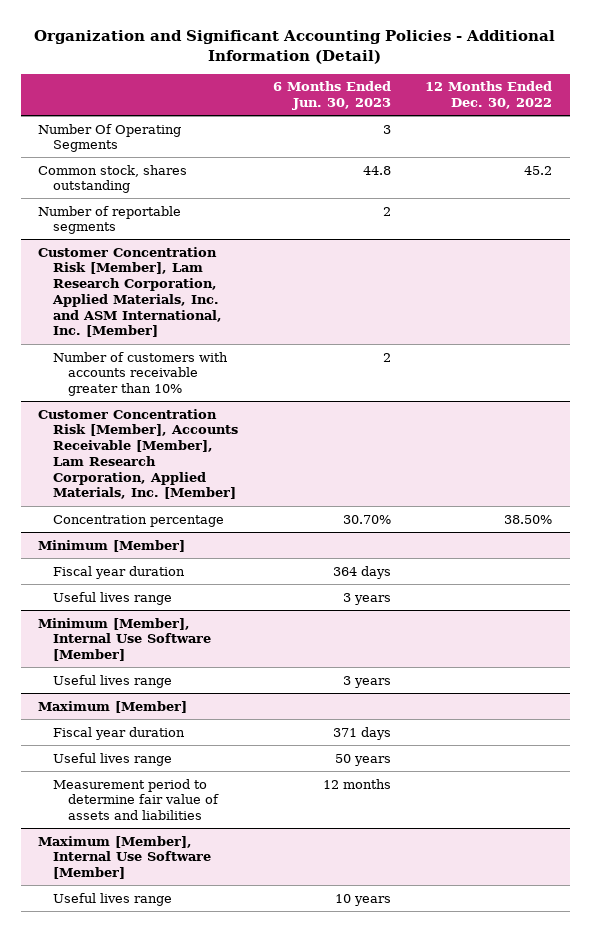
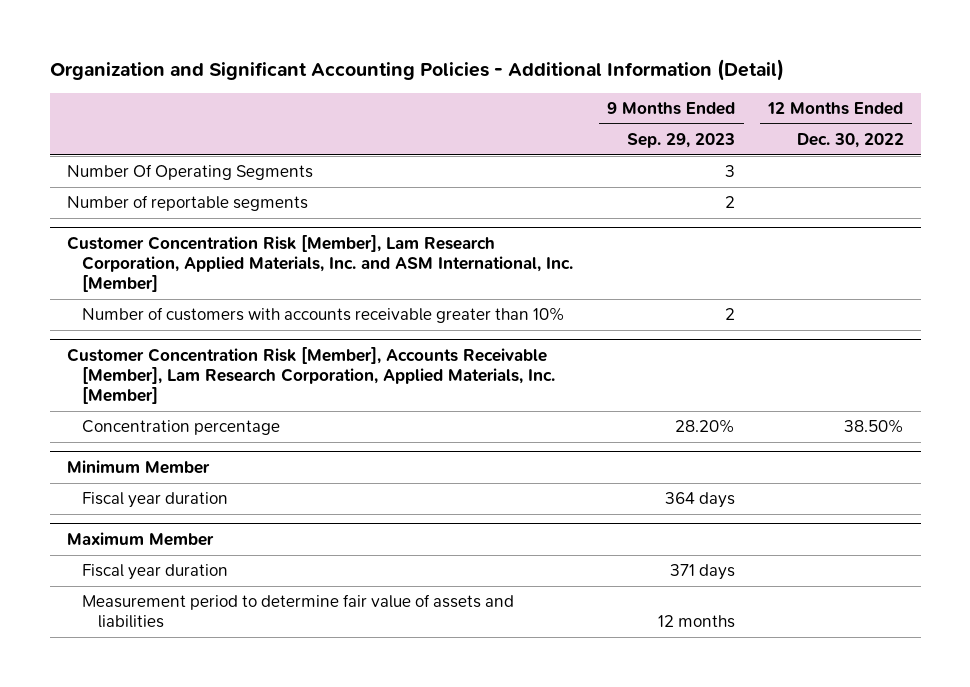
- | 6 Months Ended Jun. 30, 2023 | 12 Months Ended Dec. 30, 2022
+ | 9 Months Ended Sep. 29, 2023 | 12 Months Ended Dec. 30, 2022
- Common stock, shares outstanding | 44.8 | 45.2
- Minimum [Member]
+ Minimum Member
- Useful lives range | 3 years |
- Minimum [Member], Internal Use Software [Member]
- Useful lives range | 3 years |
- Maximum [Member]
+ Maximum Member
- Useful lives range | 50 years |
- Maximum [Member], Internal Use Software [Member]
- Useful lives range | 10 years |

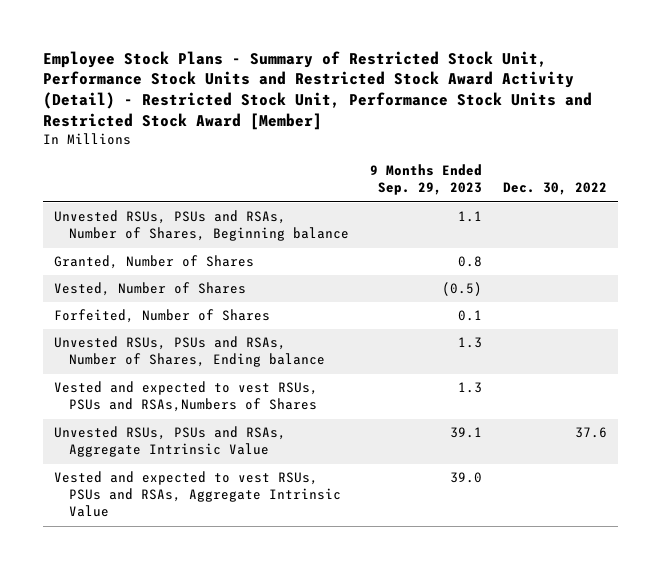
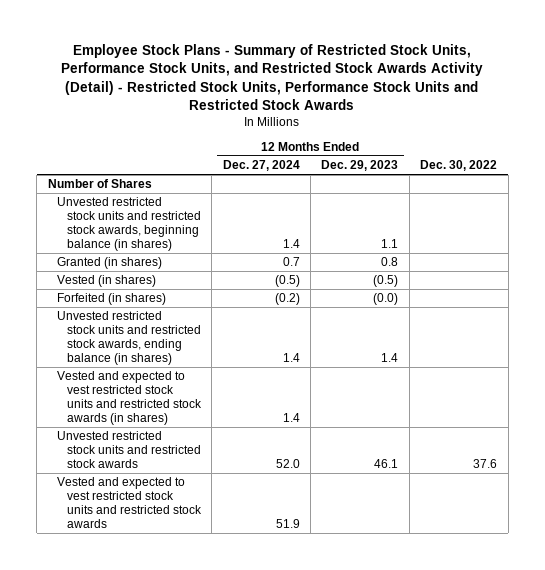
- Employee Stock Plans - Summary of Restricted Stock Unit, Performance Stock Units and Restricted Stock Award Activity (Detail) - Restricted Stock Unit, Performance Stock Units and Restricted Stock Award [Member]
+ Employee Stock Plans - Summary of Restricted Stock Units, Performance Stock Units, and Restricted Stock Awards Activity (Detail) - Restricted Stock Units, Performance Stock Units and Restricted Stock Awards
- | 9 Months Ended Sep. 29, 2023 | Dec. 30, 2022
+ | 12 Months Ended Dec. 27, 2024 | 12 Months Ended Dec. 29, 2023 | Dec. 30, 2022
- Unvested RSUs, PSUs and RSAs, Number of Shares, Beginning balance | 1.1 |
- Granted, Number of Shares | 0.8 |
- Vested, Number of Shares | (0.5) |
- Forfeited, Number of Shares | 0.1 |
- Unvested RSUs, PSUs and RSAs, Number of Shares, Ending balance | 1.3 |
- Vested and expected to vest RSUs, PSUs and RSAs,Numbers of Shares | 1.3 |
- Unvested RSUs, PSUs and RSAs, Aggregate Intrinsic Value | 39.1 | 37.6
- Vested and expected to vest RSUs, PSUs and RSAs, Aggregate Intrinsic Value | 39.0 |
+ Number of Shares
+ Unvested restricted stock units and restricted stock awards, beginning balance (in shares) | 1.4 | 1.1 |
+ Granted (in shares) | 0.7 | 0.8 |
+ Vested (in shares) | (0.5) | (0.5) |
+ Forfeited (in shares) | (0.2) | (0.0) |
+ Unvested restricted stock units and restricted stock awards, ending balance (in shares) | 1.4 | 1.4 |
+ Vested and expected to vest restricted stock units and restricted stock awards (in shares) | 1.4 | |
+ Unvested restricted stock units and restricted stock awards | 52.0 | 46.1 | 37.6
+ Vested and expected to vest restricted stock units and restricted stock awards | 51.9 | |

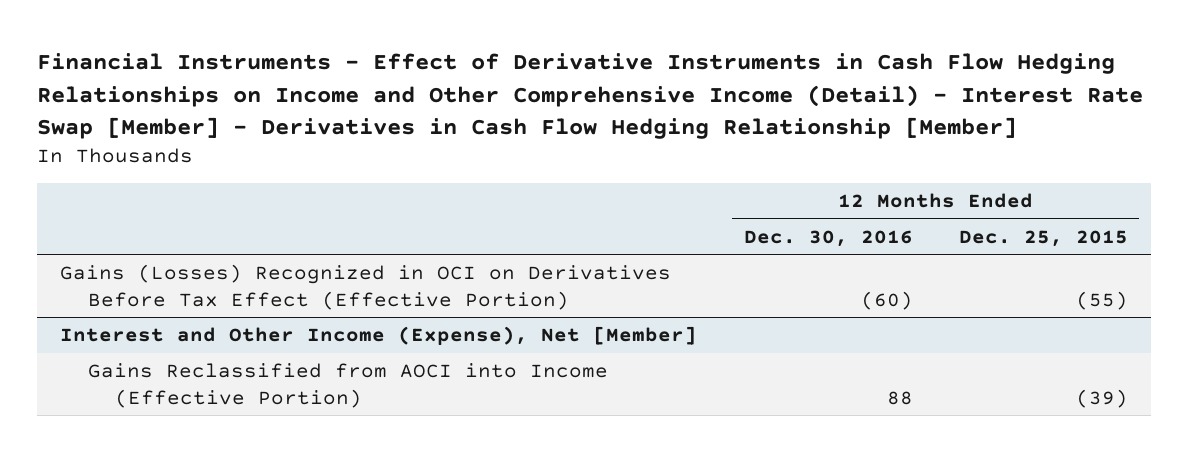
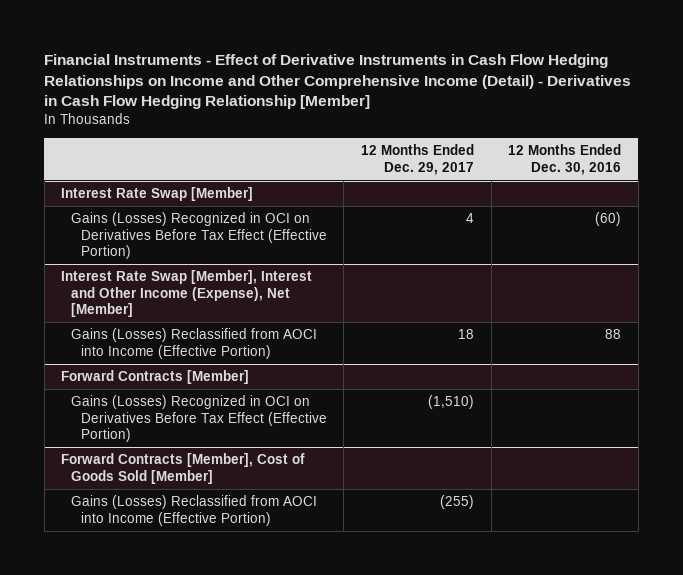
- Financial Instruments - Effect of Derivative Instruments in Cash Flow Hedging Relationships on Income and Other Comprehensive Income (Detail) - Interest Rate Swap [Member] - Derivatives in Cash Flow Hedging Relationship [Member]
+ Financial Instruments - Effect of Derivative Instruments in Cash Flow Hedging Relationships on Income and Other Comprehensive Income (Detail) - Derivatives in Cash Flow Hedging Relationship [Member]
- | 12 Months Ended Dec. 30, 2016 | 12 Months Ended Dec. 25, 2015
+ | 12 Months Ended Dec. 29, 2017 | 12 Months Ended Dec. 30, 2016
- Gains (Losses) Recognized in OCI on Derivatives Before Tax Effect (Effective Portion) | (60) | (55)
- Interest and Other Income (Expense), Net [Member]
- Gains Reclassified from AOCI into Income (Effective Portion) | 88 | (39)
+ Interest Rate Swap [Member]
+ Gains (Losses) Recognized in OCI on Derivatives Before Tax Effect (Effective Portion) | 4 | (60)
+ Interest Rate Swap [Member], Interest and Other Income (Expense), Net [Member]
+ Gains (Losses) Reclassified from AOCI into Income (Effective Portion) | 18 | 88
+ Forward Contracts [Member]
+ Gains (Losses) Recognized in OCI on Derivatives Before Tax Effect (Effective Portion) | (1,510) |
+ Forward Contracts [Member], Cost of Goods Sold [Member]
+ Gains (Losses) Reclassified from AOCI into Income (Effective Portion) | (255) |

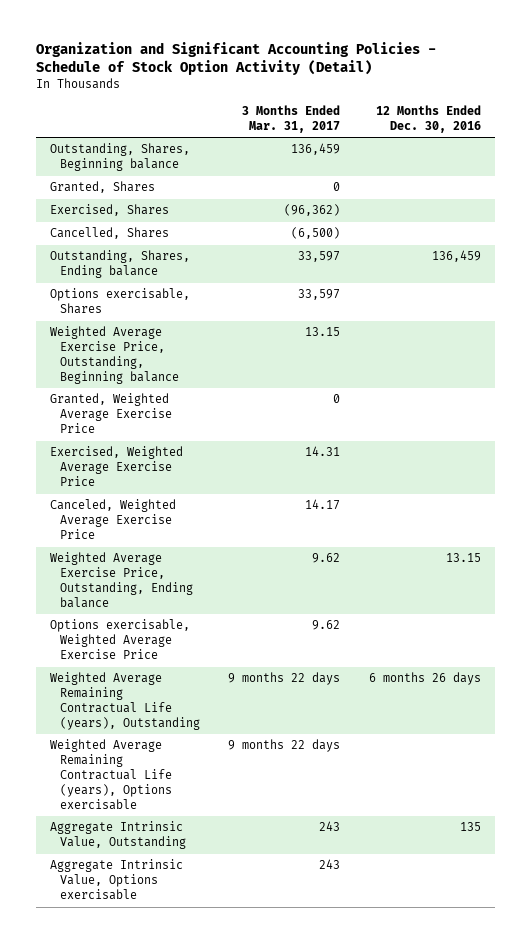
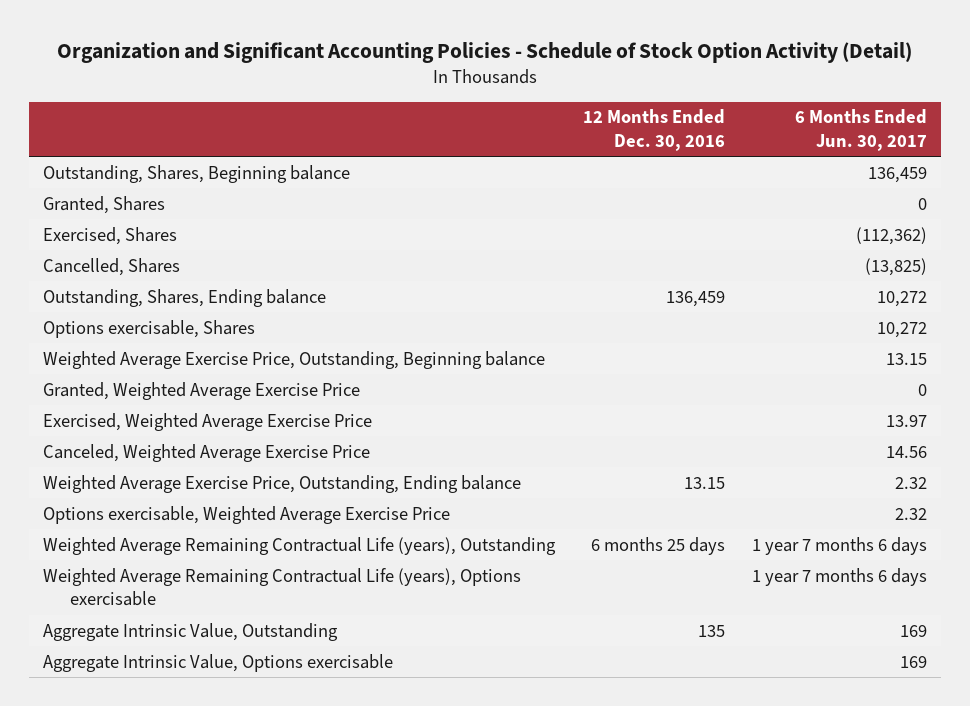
- | 3 Months Ended Mar. 31, 2017 | 12 Months Ended Dec. 30, 2016
+ | 12 Months Ended Dec. 30, 2016 | 6 Months Ended Jun. 30, 2017
- Weighted Average Remaining Contractual Life (years), Outstanding | 9 months 22 days | 6 months 26 days
+ Weighted Average Remaining Contractual Life (years), Outstanding | 6 months 25 days | 1 year 7 months 6 days

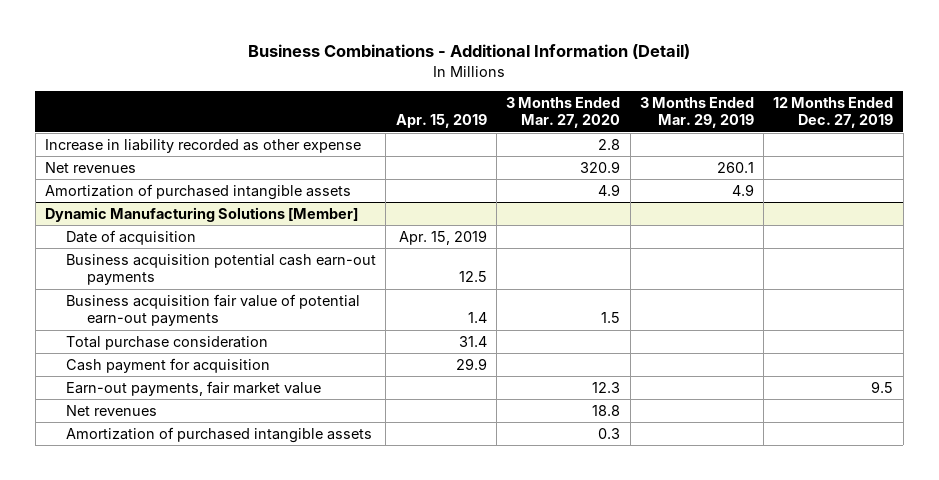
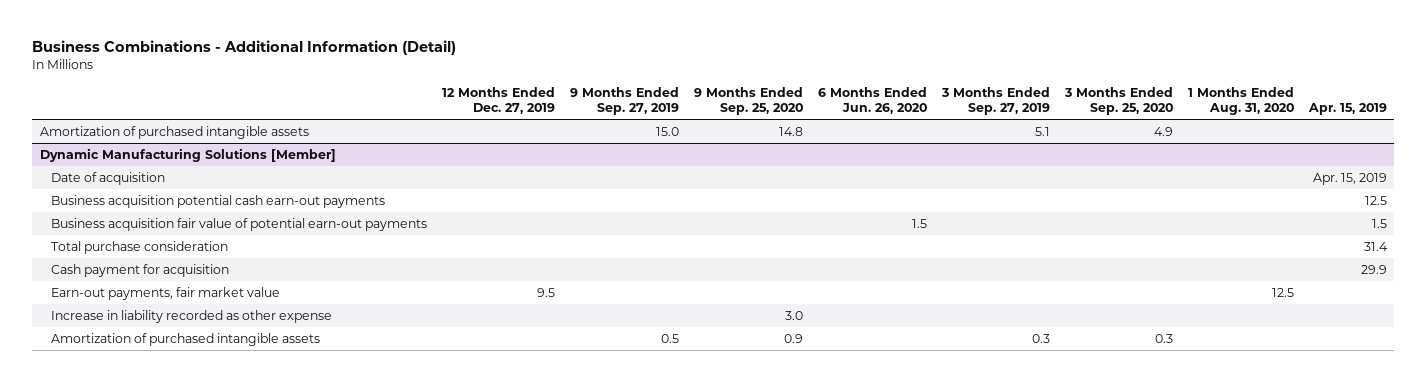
- | Apr. 15, 2019 | 3 Months Ended Mar. 27, 2020 | 3 Months Ended Mar. 29, 2019 | 12 Months Ended Dec. 27, 2019
+ | 12 Months Ended Dec. 27, 2019 | 9 Months Ended Sep. 27, 2019 | 9 Months Ended Sep. 25, 2020 | 6 Months Ended Jun. 26, 2020 | 3 Months Ended Sep. 27, 2019 | 3 Months Ended Sep. 25, 2020 | 1 Months Ended Aug. 31, 2020 | Apr. 15, 2019
- Increase in liability recorded as other expense | | 2.8 | |
- Net revenues | | 320.9 | 260.1 |
@ Dynamic Manufacturing Solutions [Member]
- Business acquisition fair value of potential earn-out payments | 1.4 | 1.5 | |
+ Business acquisition fair value of potential earn-out payments | | | | 1.5 | | | | 1.5
- Net revenues | | 18.8 | |
+ Increase in liability recorded as other expense | | | 3.0 | | | | |

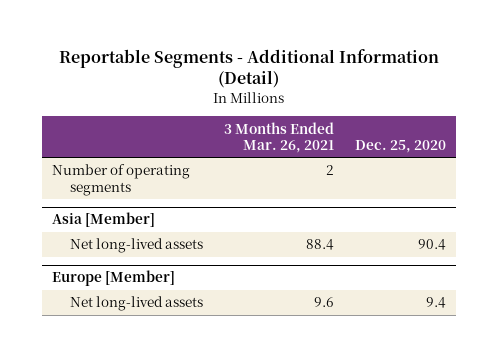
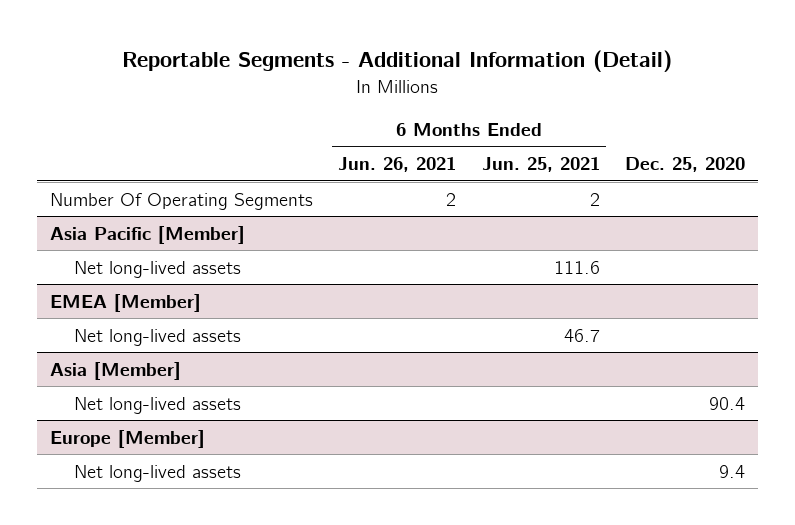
- | 3 Months Ended Mar. 26, 2021 | Dec. 25, 2020
+ | 6 Months Ended Jun. 26, 2021 | 6 Months Ended Jun. 25, 2021 | Dec. 25, 2020
- Number of operating segments | 2 |
+ Number Of Operating Segments | 2 | 2 |
+ Asia Pacific [Member]
+ Net long-lived assets | | 111.6 |
+ EMEA [Member]
+ Net long-lived assets | | 46.7 |

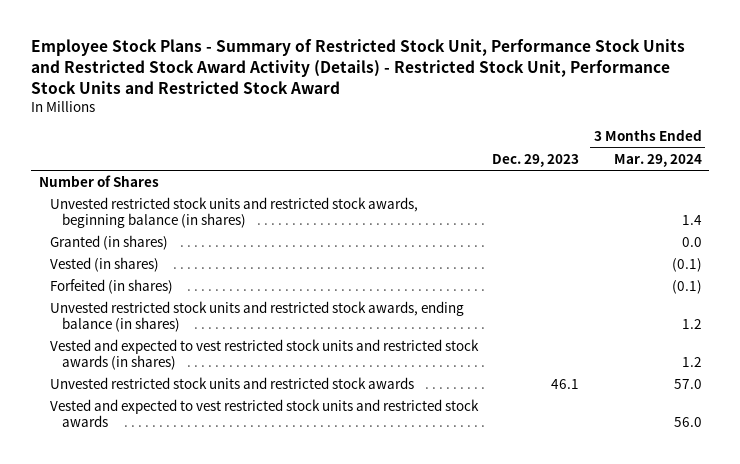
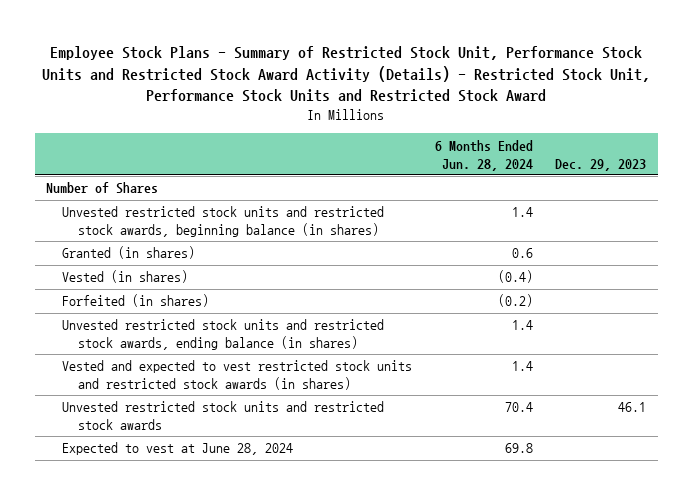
- | Dec. 29, 2023 | 3 Months Ended Mar. 29, 2024
+ | 6 Months Ended Jun. 28, 2024 | Dec. 29, 2023
- Vested and expected to vest restricted stock units and restricted stock awards | | 56.0
+ Expected to vest at June 28, 2024 | 69.8 |

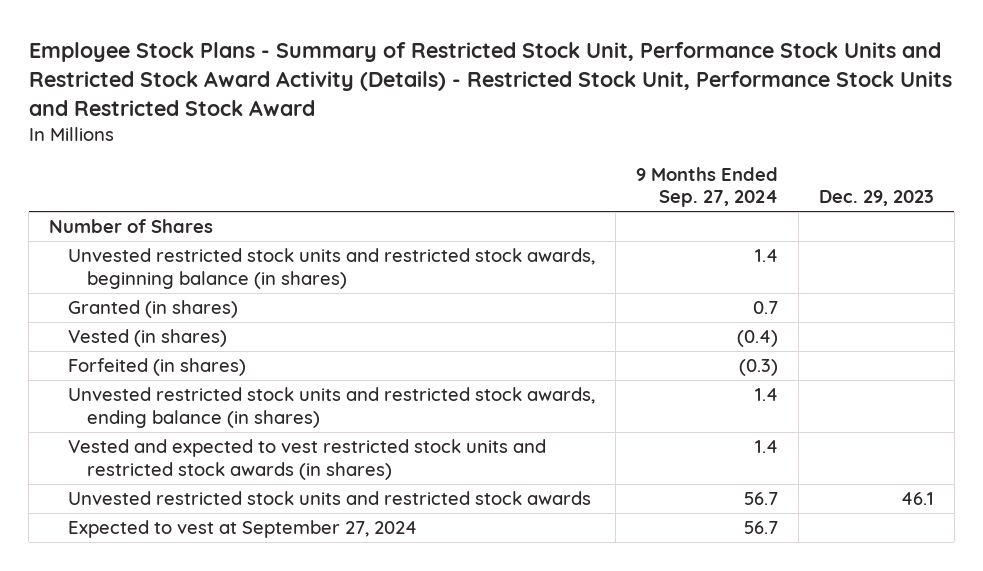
- | 6 Months Ended Jun. 28, 2024 | Dec. 29, 2023
+ | 9 Months Ended Sep. 27, 2024 | Dec. 29, 2023
- Expected to vest at June 28, 2024 | 69.8 |
+ Expected to vest at September 27, 2024 | 56.7 |

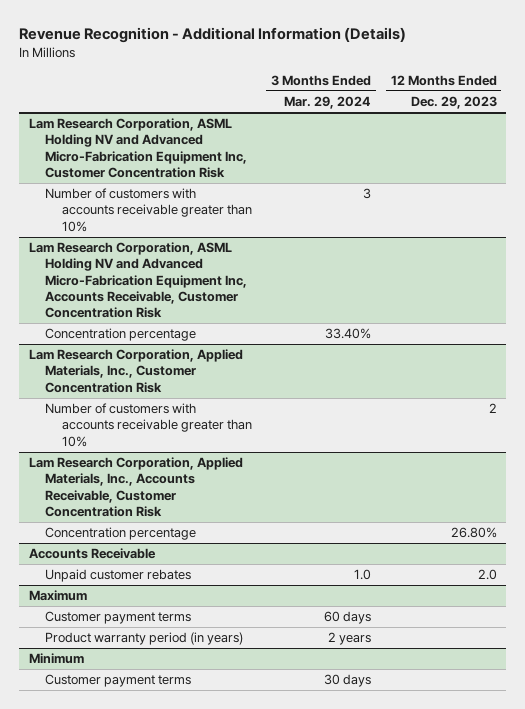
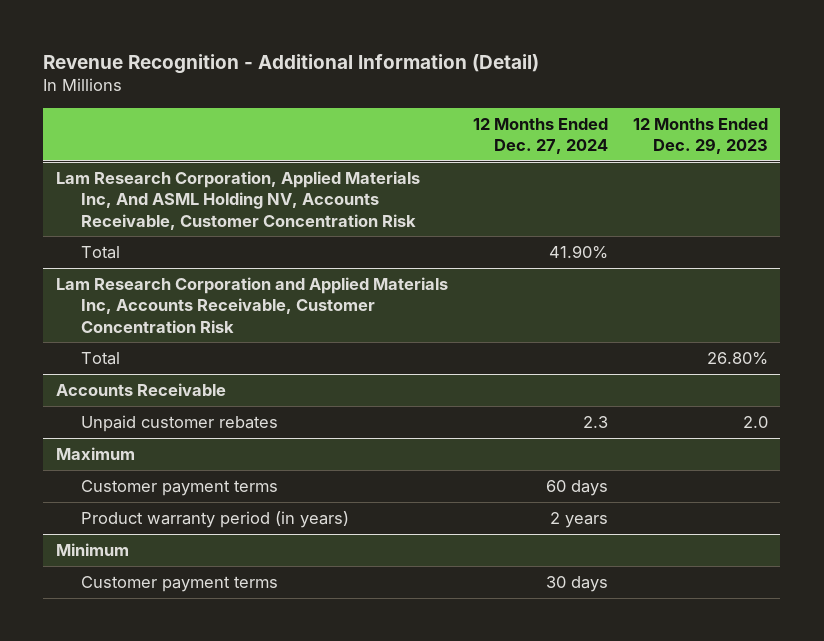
- Revenue Recognition - Additional Information (Details)
+ Revenue Recognition - Additional Information (Detail)
- | 3 Months Ended Mar. 29, 2024 | 12 Months Ended Dec. 29, 2023
+ | 12 Months Ended Dec. 27, 2024 | 12 Months Ended Dec. 29, 2023
- Lam Research Corporation, ASML Holding NV and Advanced Micro-Fabrication Equipment Inc, Customer Concentration Risk
- Number of customers with accounts receivable greater than 10% | 3 |
- Lam Research Corporation, ASML Holding NV and Advanced Micro-Fabrication Equipment Inc, Accounts Receivable, Customer Concentration Risk
- Concentration percentage | 33.40% |
- Lam Research Corporation, Applied Materials, Inc., Customer Concentration Risk
- Number of customers with accounts receivable greater than 10% | | 2
- Lam Research Corporation, Applied Materials, Inc., Accounts Receivable, Customer Concentration Risk
- Concentration percentage | | 26.80%
+ Lam Research Corporation, Applied Materials Inc, And ASML Holding NV, Accounts Receivable, Customer Concentration Risk
+ Total | 41.90% |
+ Lam Research Corporation and Applied Materials Inc, Accounts Receivable, Customer Concentration Risk
+ Total | | 26.80%

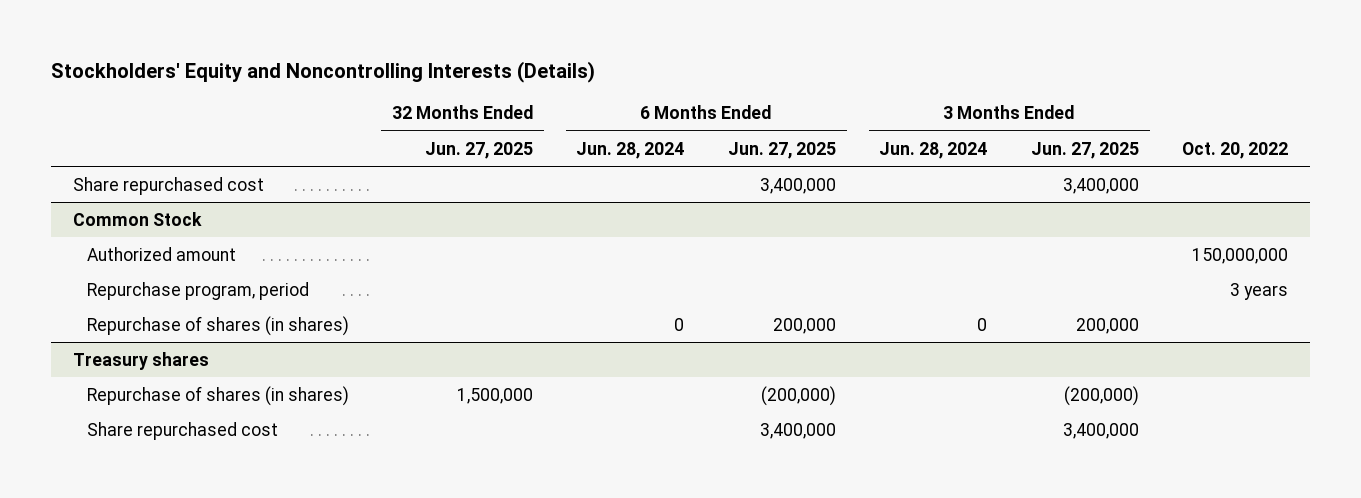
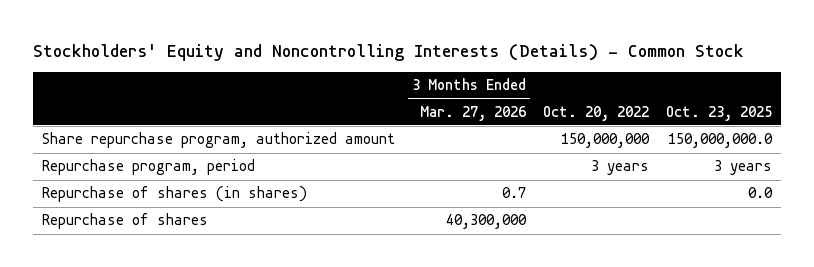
- Stockholders' Equity and Noncontrolling Interests (Details)
+ Stockholders' Equity and Noncontrolling Interests (Details) - Common Stock
- | 32 Months Ended Jun. 27, 2025 | 6 Months Ended Jun. 28, 2024 | 6 Months Ended Jun. 27, 2025 | 3 Months Ended Jun. 28, 2024 | 3 Months Ended Jun. 27, 2025 | Oct. 20, 2022
+ | 3 Months Ended Mar. 27, 2026 | Oct. 20, 2022 | Oct. 23, 2025
- Share repurchased cost | | | 3,400,000 | | 3,400,000 |
- Common Stock
- Authorized amount | | | | | | 150,000,000
- Repurchase program, period | | | | | | 3 years
- Repurchase of shares (in shares) | | 0 | 200,000 | 0 | 200,000 |
- Treasury shares
- Repurchase of shares (in shares) | 1,500,000 | | (200,000) | | (200,000) |
- Share repurchased cost | | | 3,400,000 | | 3,400,000 |
+ Share repurchase program, authorized amount | | 150,000,000 | 150,000,000.0
+ Repurchase program, period | | 3 years | 3 years
+ Repurchase of shares (in shares) | 0.7 | | 0.0
+ Repurchase of shares | 40,300,000 | |

